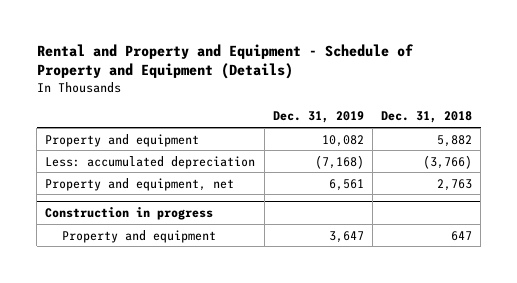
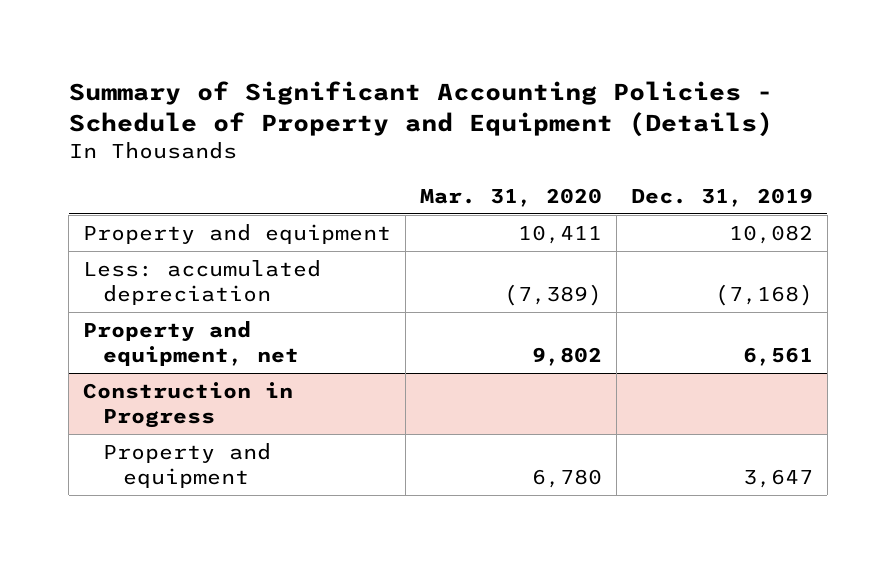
- Rental and Property and Equipment - Schedule of Property and Equipment (Details)
+ Summary of Significant Accounting Policies - Schedule of Property and Equipment (Details)
- | Dec. 31, 2019 | Dec. 31, 2018
+ | Mar. 31, 2020 | Dec. 31, 2019
- Construction in progress
+ Construction in Progress

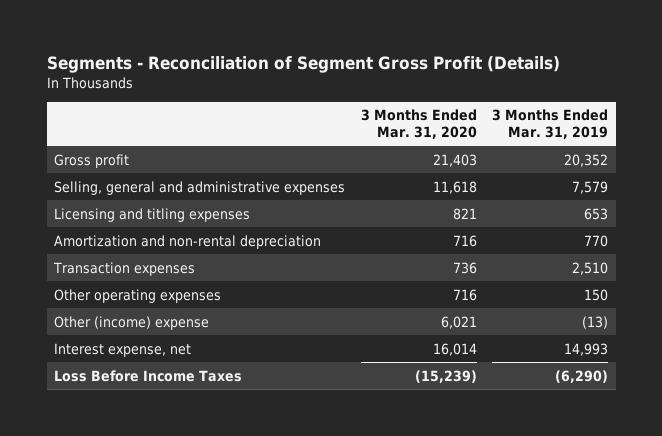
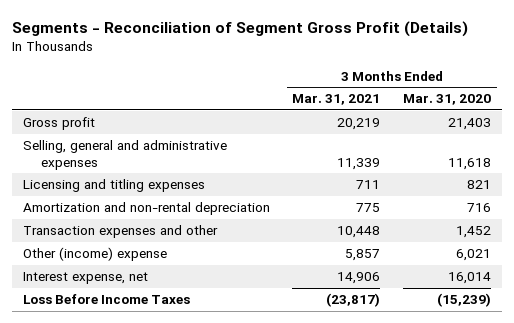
- | 3 Months Ended Mar. 31, 2020 | 3 Months Ended Mar. 31, 2019
+ | 3 Months Ended Mar. 31, 2021 | 3 Months Ended Mar. 31, 2020
- Transaction expenses | 736 | 2,510
- Other operating expenses | 716 | 150
+ Transaction expenses and other | 10,448 | 1,452

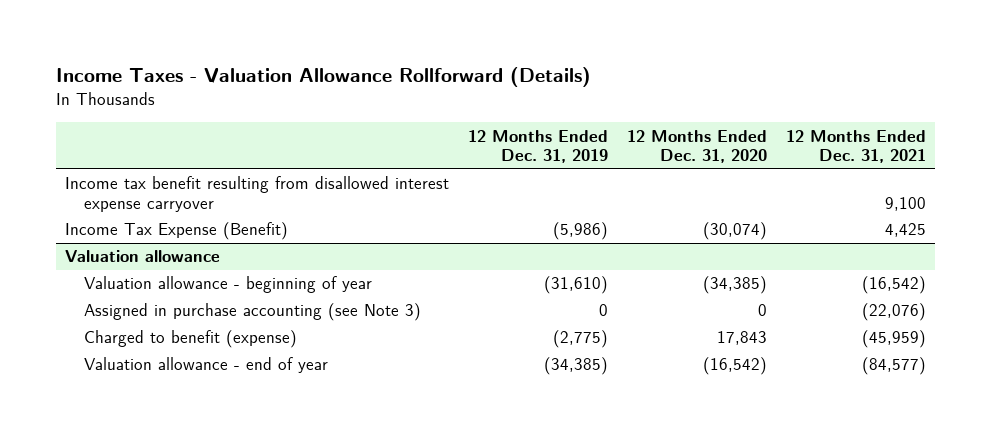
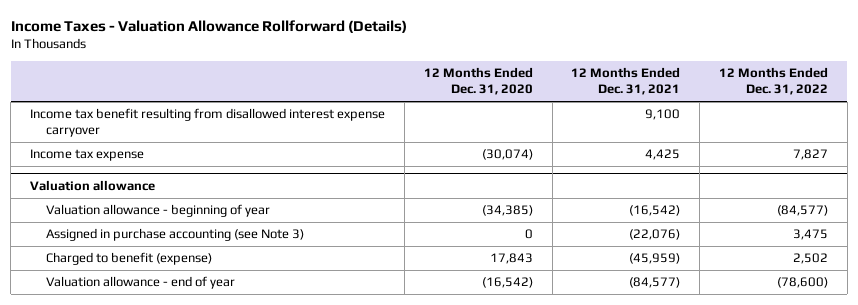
- | 12 Months Ended Dec. 31, 2019 | 12 Months Ended Dec. 31, 2020 | 12 Months Ended Dec. 31, 2021
+ | 12 Months Ended Dec. 31, 2020 | 12 Months Ended Dec. 31, 2021 | 12 Months Ended Dec. 31, 2022
- Income Tax Expense (Benefit) | (5,986) | (30,074) | 4,425
+ Income tax expense | (30,074) | 4,425 | 7,827

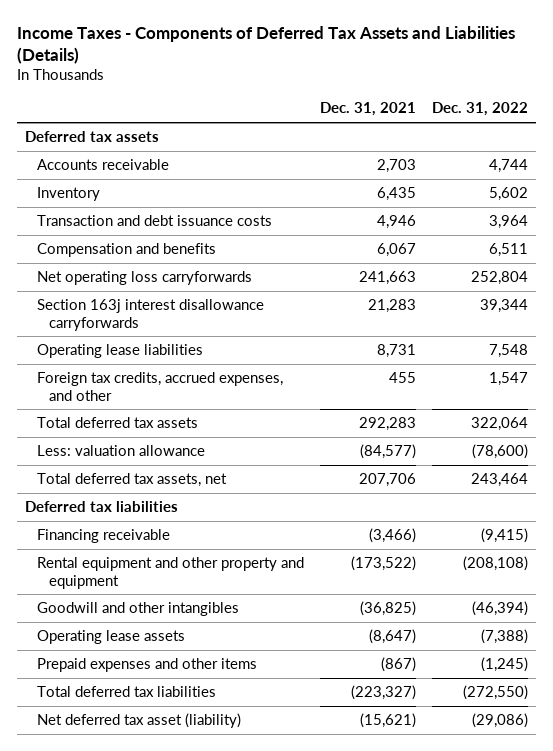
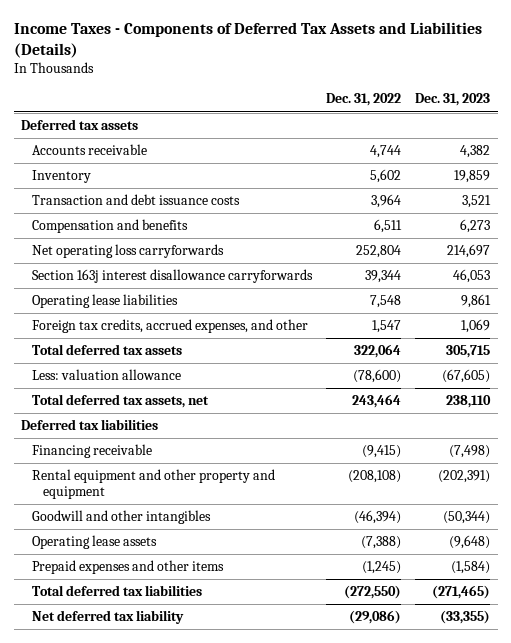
- | Dec. 31, 2021 | Dec. 31, 2022
+ | Dec. 31, 2022 | Dec. 31, 2023
- Net deferred tax asset (liability) | (15,621) | (29,086)
+ Net deferred tax liability | (29,086) | (33,355)

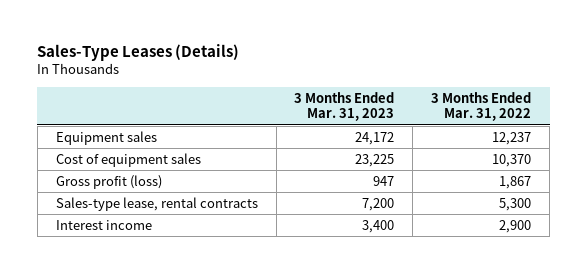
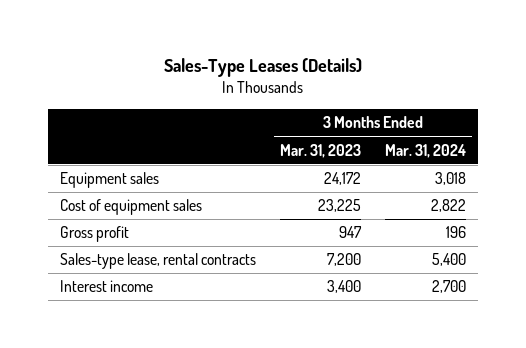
- | 3 Months Ended Mar. 31, 2023 | 3 Months Ended Mar. 31, 2022
+ | 3 Months Ended Mar. 31, 2023 | 3 Months Ended Mar. 31, 2024
- Gross profit (loss) | 947 | 1,867
+ Gross profit | 947 | 196

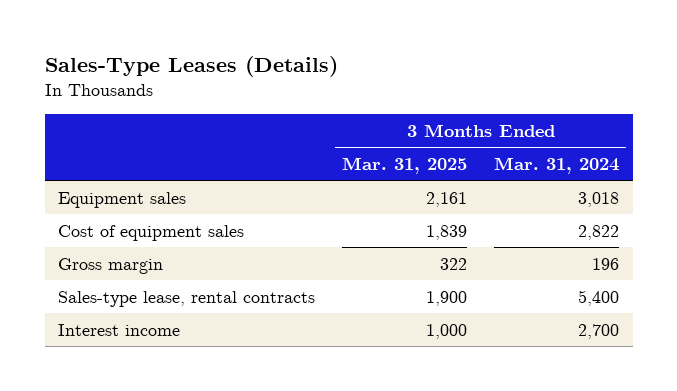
- | 3 Months Ended Mar. 31, 2023 | 3 Months Ended Mar. 31, 2024
+ | 3 Months Ended Mar. 31, 2025 | 3 Months Ended Mar. 31, 2024
- Gross profit | 947 | 196
+ Gross margin | 322 | 196

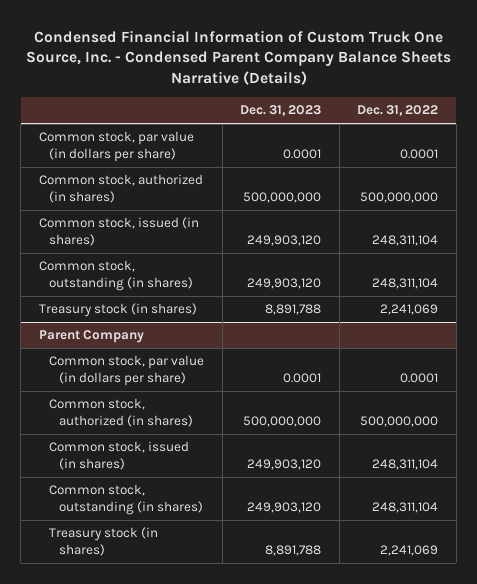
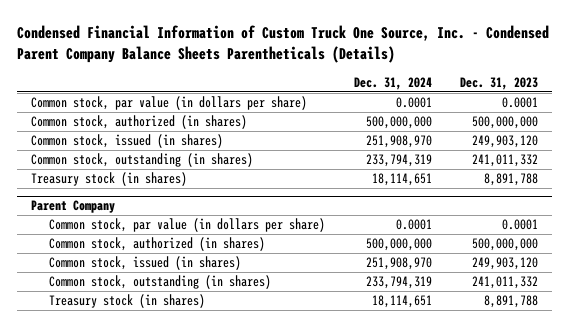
- Condensed Financial Information of Custom Truck One Source, Inc. - Condensed Parent Company Balance Sheets Narrative (Details)
+ Condensed Financial Information of Custom Truck One Source, Inc. - Condensed Parent Company Balance Sheets Parentheticals (Details)
- | Dec. 31, 2023 | Dec. 31, 2022
+ | Dec. 31, 2024 | Dec. 31, 2023
- Common stock, outstanding (in shares) | 249,903,120 | 248,311,104
+ Common stock, outstanding (in shares) | 233,794,319 | 241,011,332
@ Parent Company
- Common stock, outstanding (in shares) | 249,903,120 | 248,311,104
+ Common stock, outstanding (in shares) | 233,794,319 | 241,011,332

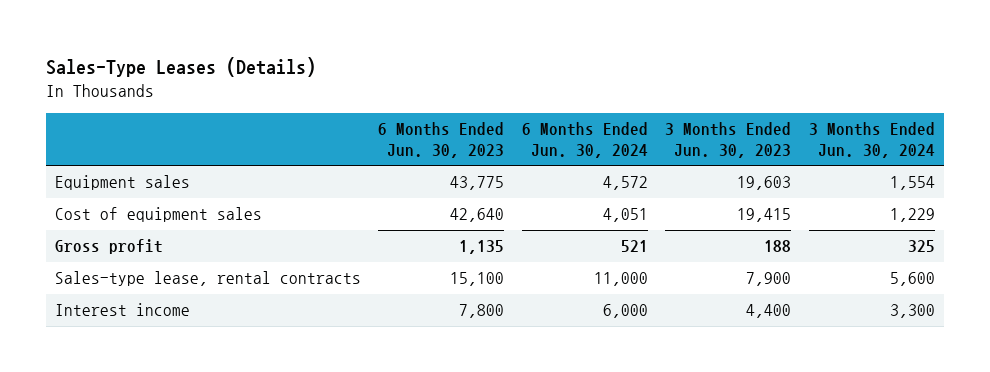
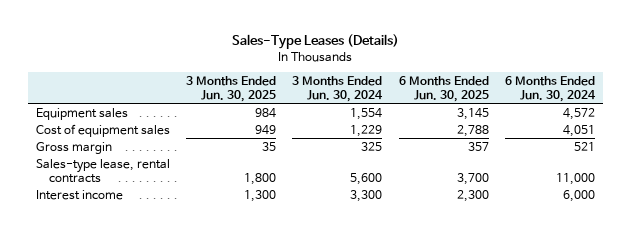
- | 6 Months Ended Jun. 30, 2023 | 6 Months Ended Jun. 30, 2024 | 3 Months Ended Jun. 30, 2023 | 3 Months Ended Jun. 30, 2024
+ | 3 Months Ended Jun. 30, 2025 | 3 Months Ended Jun. 30, 2024 | 6 Months Ended Jun. 30, 2025 | 6 Months Ended Jun. 30, 2024
- Gross profit | 1,135 | 521 | 188 | 325
+ Gross margin | 35 | 325 | 357 | 521

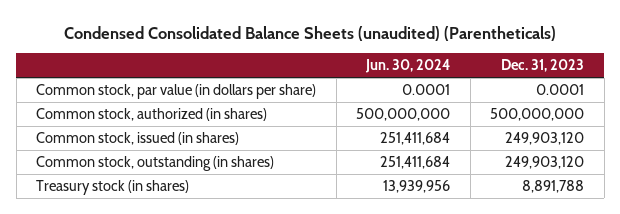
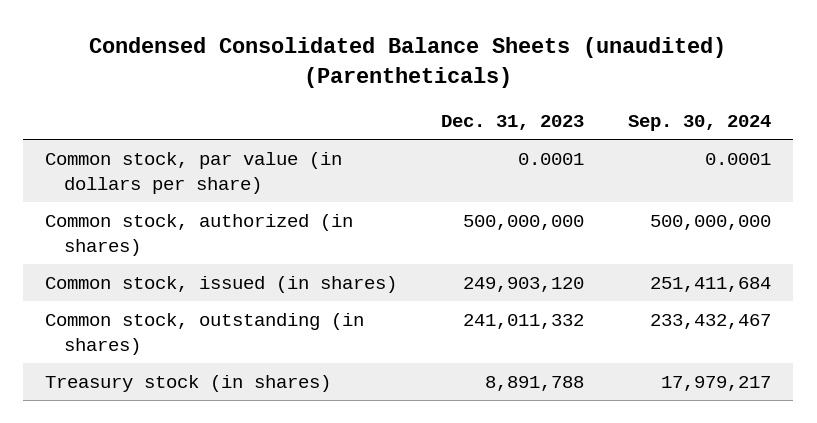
- | Jun. 30, 2024 | Dec. 31, 2023
+ | Dec. 31, 2023 | Sep. 30, 2024
- Common stock, outstanding (in shares) | 251,411,684 | 249,903,120
+ Common stock, outstanding (in shares) | 241,011,332 | 233,432,467

